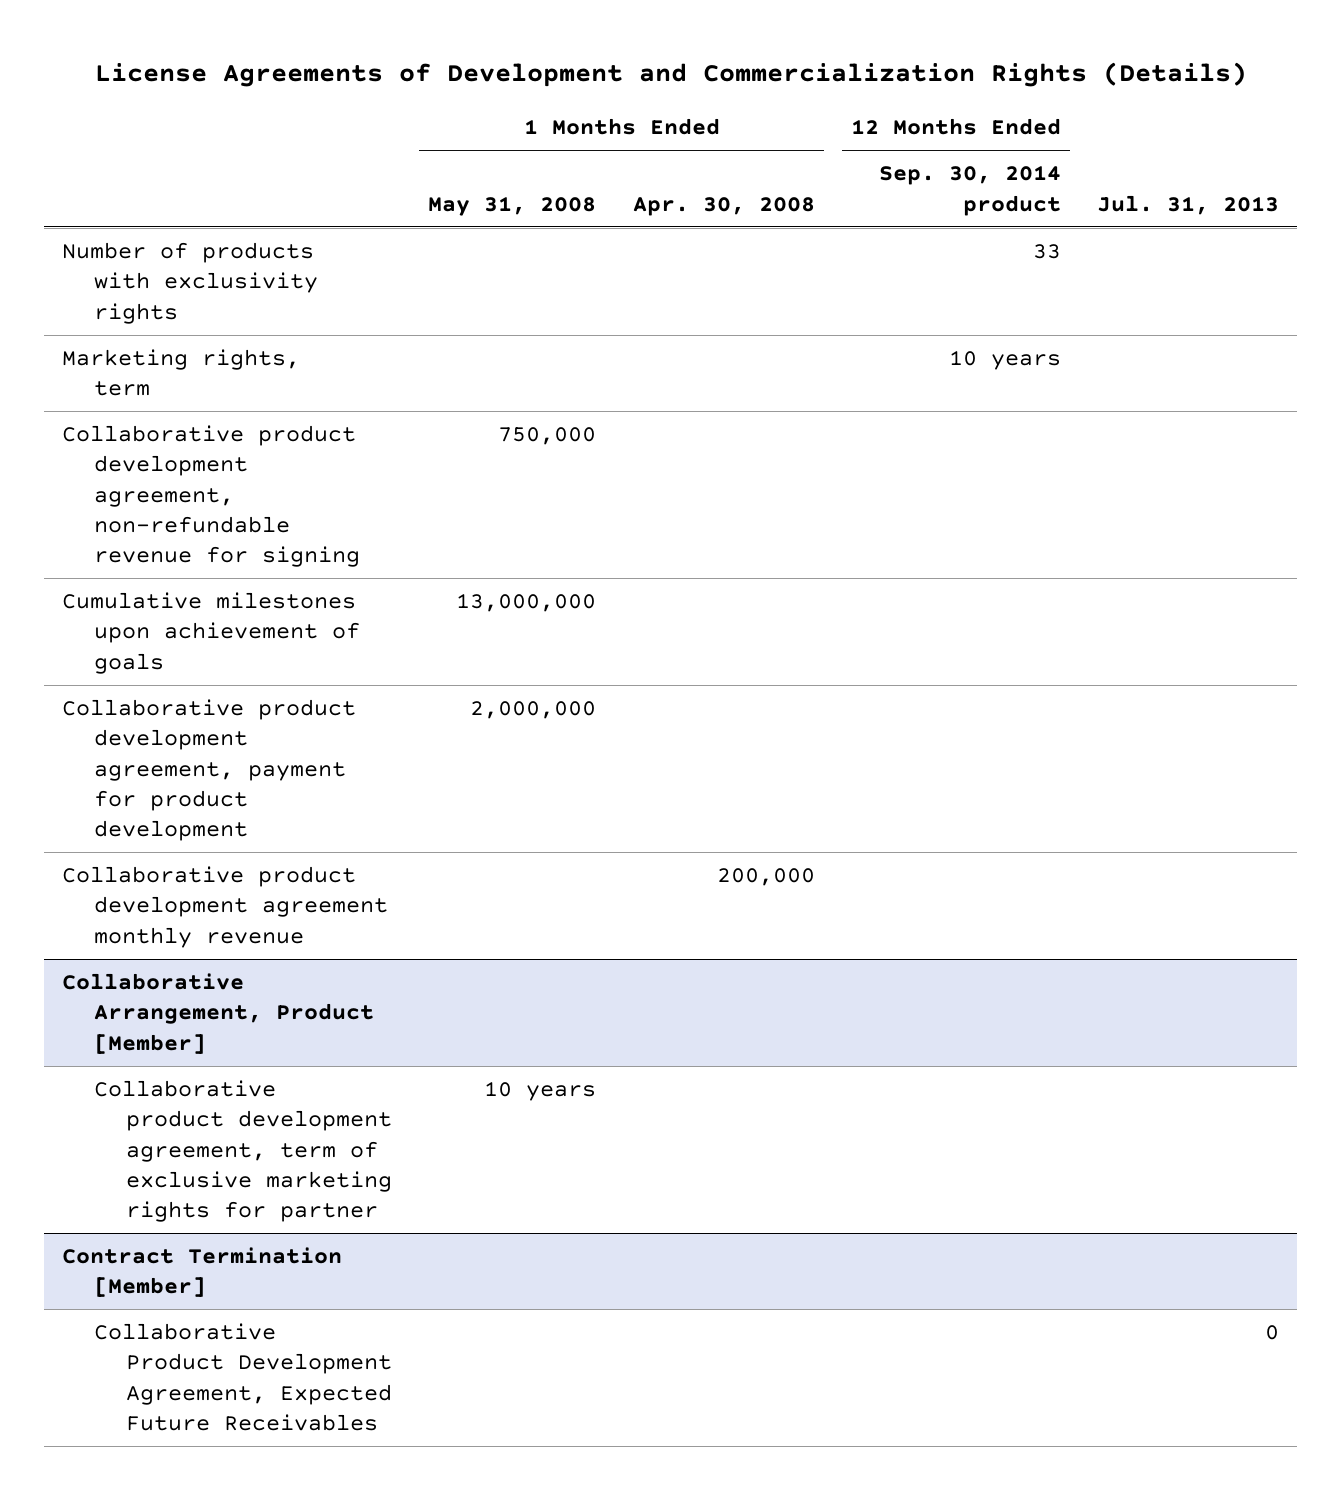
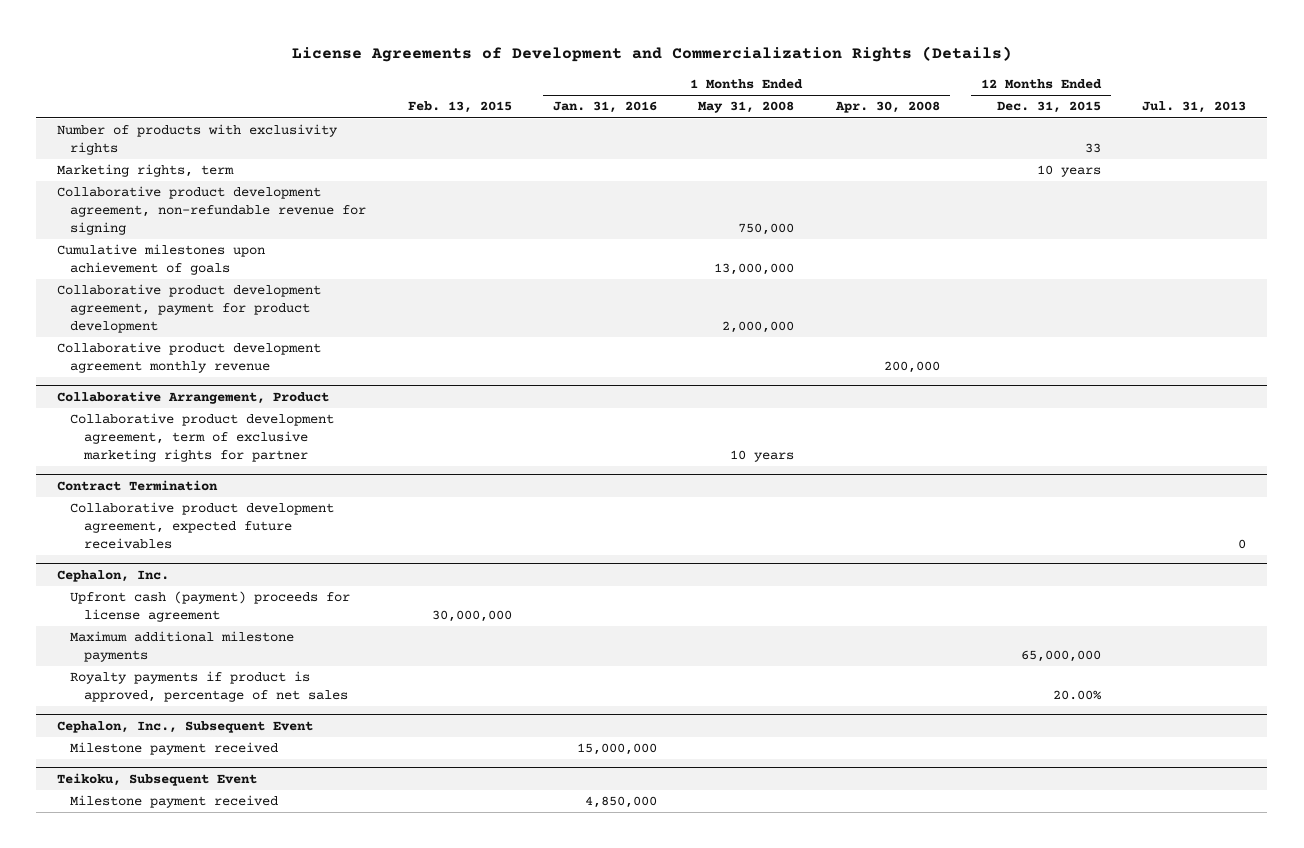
- | 1 Months Ended May 31, 2008 | 1 Months Ended Apr. 30, 2008 | 12 Months Ended Sep. 30, 2014 product | Jul. 31, 2013
+ | Feb. 13, 2015 | 1 Months Ended Jan. 31, 2016 | 1 Months Ended May 31, 2008 | 1 Months Ended Apr. 30, 2008 | 12 Months Ended Dec. 31, 2015 | Jul. 31, 2013
- Collaborative Arrangement, Product [Member]
+ Collaborative Arrangement, Product
- Contract Termination [Member]
- Collaborative Product Development Agreement, Expected Future Receivables | | | | 0
+ Contract Termination
+ Collaborative product development agreement, expected future receivables | | | | | | 0
+ Cephalon, Inc.
+ Upfront cash (payment) proceeds for license agreement | 30,000,000 | | | | |
+ Maximum additional milestone payments | | | | | 65,000,000 |
+ Royalty payments if product is approved, percentage of net sales | | | | | 20.00% |
+ Cephalon, Inc., Subsequent Event
+ Milestone payment received | | 15,000,000 | | | |
+ Teikoku, Subsequent Event
+ Milestone payment received | | 4,850,000 | | | |

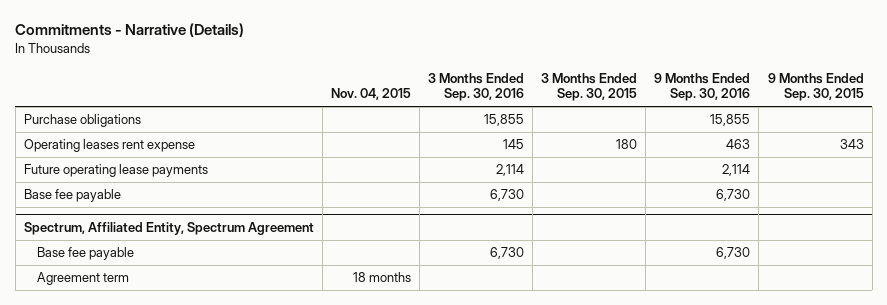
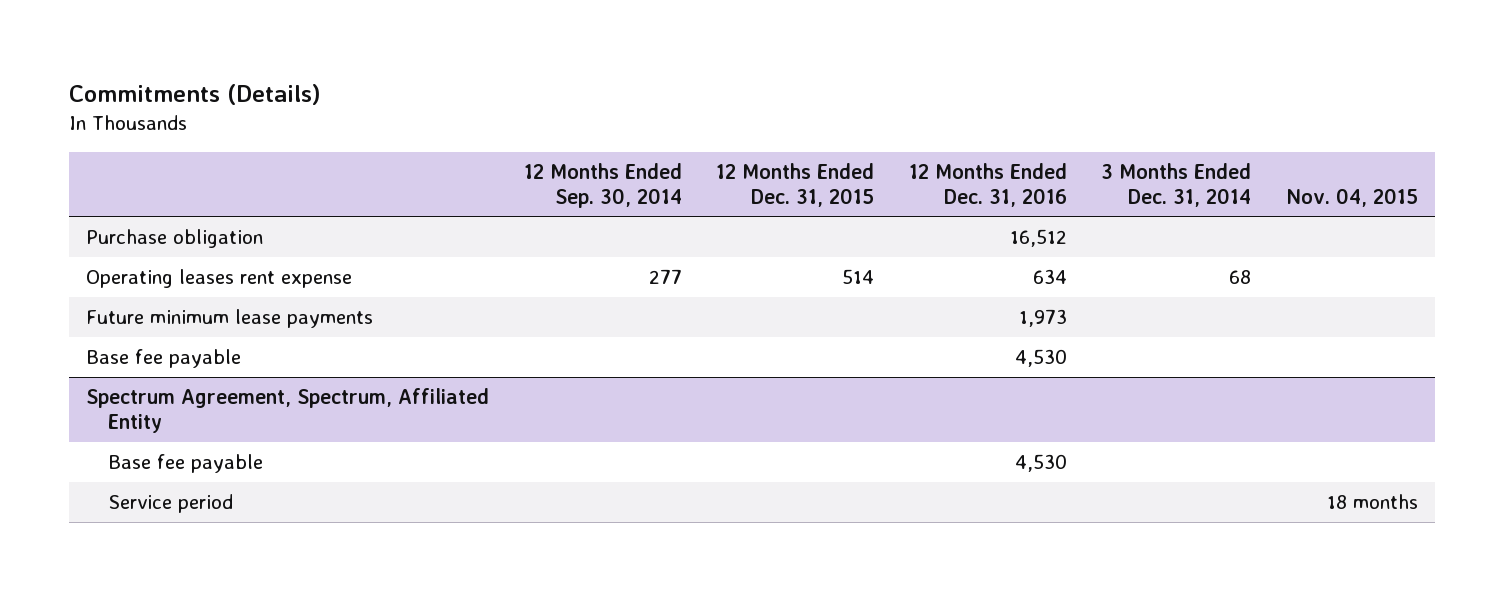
- Commitments - Narrative (Details)
+ Commitments (Details)
- | Nov. 04, 2015 | 3 Months Ended Sep. 30, 2016 | 3 Months Ended Sep. 30, 2015 | 9 Months Ended Sep. 30, 2016 | 9 Months Ended Sep. 30, 2015
+ | 12 Months Ended Sep. 30, 2014 | 12 Months Ended Dec. 31, 2015 | 12 Months Ended Dec. 31, 2016 | 3 Months Ended Dec. 31, 2014 | Nov. 04, 2015
- Purchase obligations | | 15,855 | | 15,855 |
+ Purchase obligation | | | 16,512 | |
- Future operating lease payments | | 2,114 | | 2,114 |
+ Future minimum lease payments | | | 1,973 | |
- Spectrum, Affiliated Entity, Spectrum Agreement
+ Spectrum Agreement, Spectrum, Affiliated Entity
- Agreement term | 18 months | | | |
+ Service period | | | | | 18 months

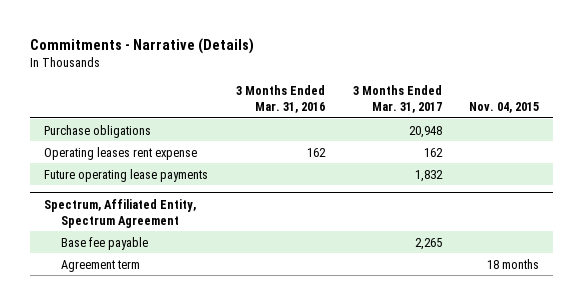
- Commitments (Details)
+ Commitments - Narrative (Details)
- | 12 Months Ended Sep. 30, 2014 | 12 Months Ended Dec. 31, 2015 | 12 Months Ended Dec. 31, 2016 | 3 Months Ended Dec. 31, 2014 | Nov. 04, 2015
+ | 3 Months Ended Mar. 31, 2016 | 3 Months Ended Mar. 31, 2017 | Nov. 04, 2015
- Purchase obligation | | | 16,512 | |
+ Purchase obligations | | 20,948 |
- Future minimum lease payments | | | 1,973 | |
- Base fee payable | | | 4,530 | |
- Spectrum Agreement, Spectrum, Affiliated Entity
+ Future operating lease payments | | 1,832 |
+ Spectrum, Affiliated Entity, Spectrum Agreement
- Service period | | | | | 18 months
+ Agreement term | | | 18 months

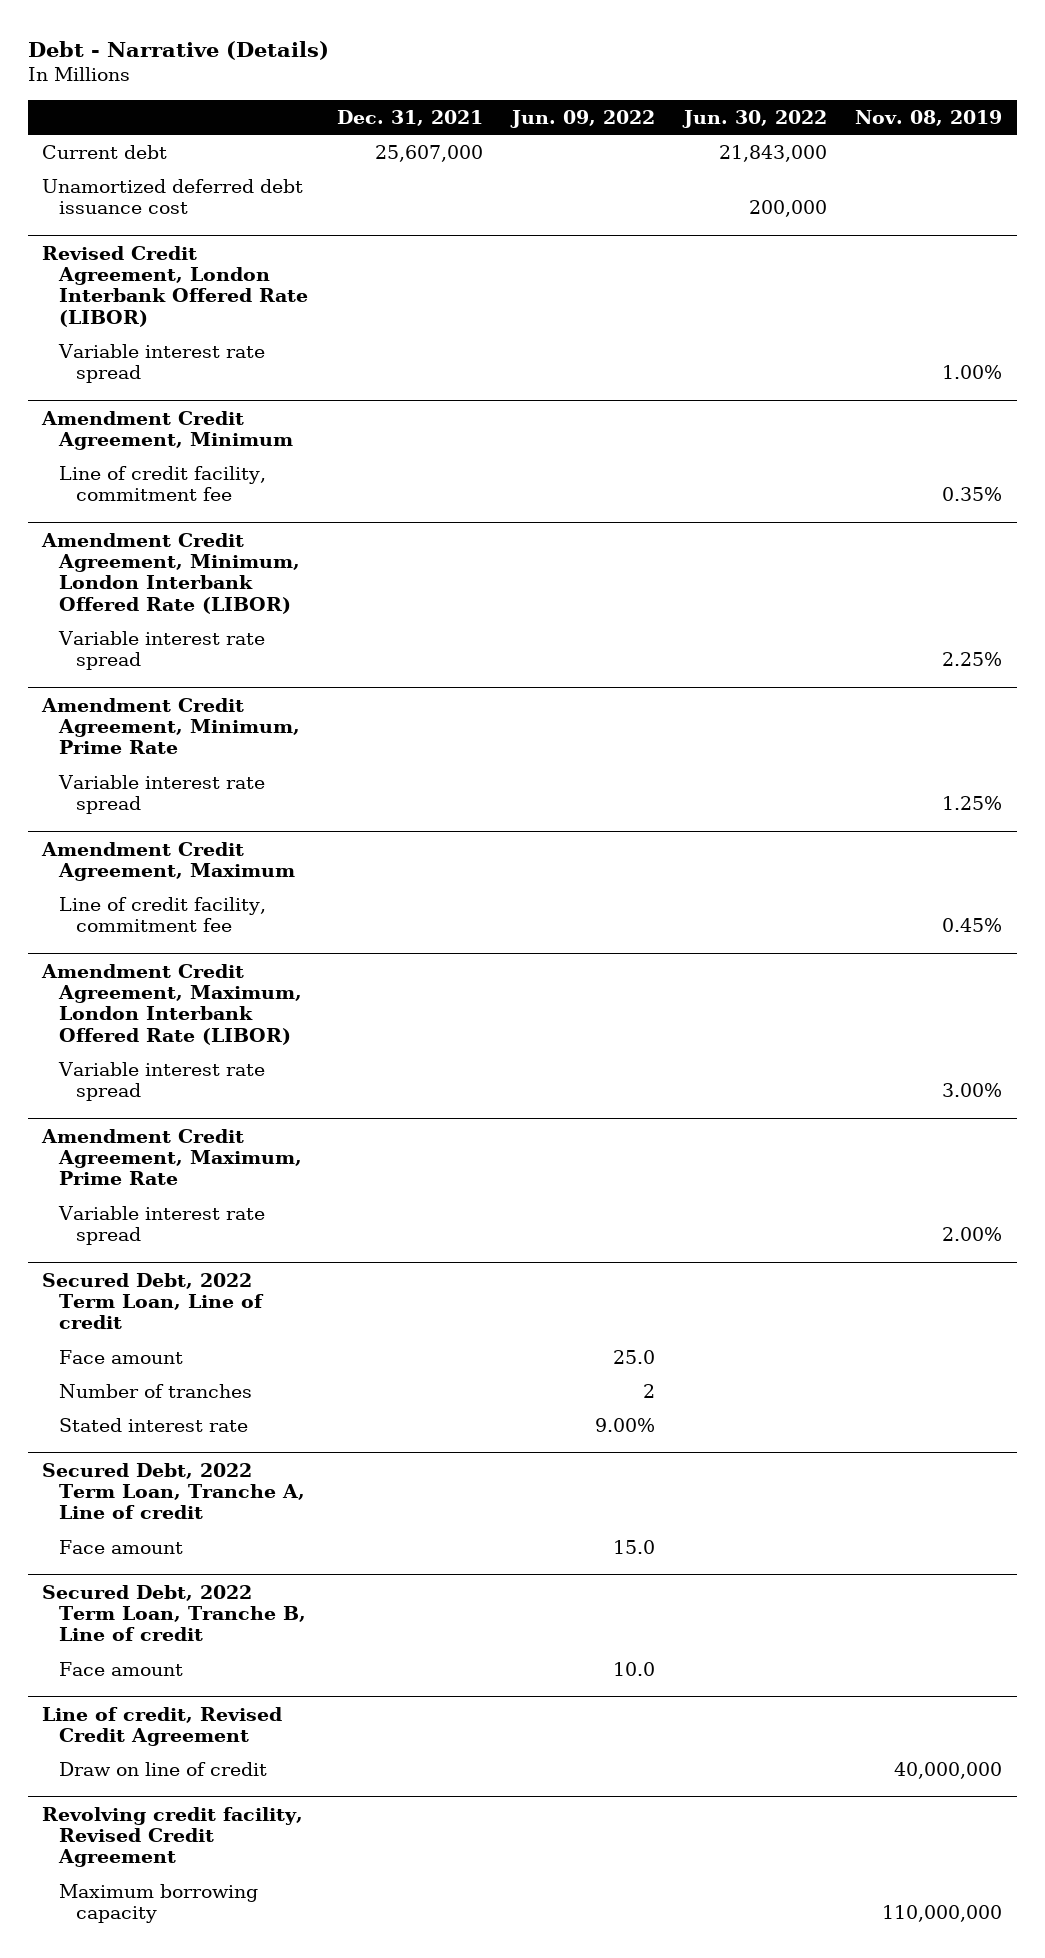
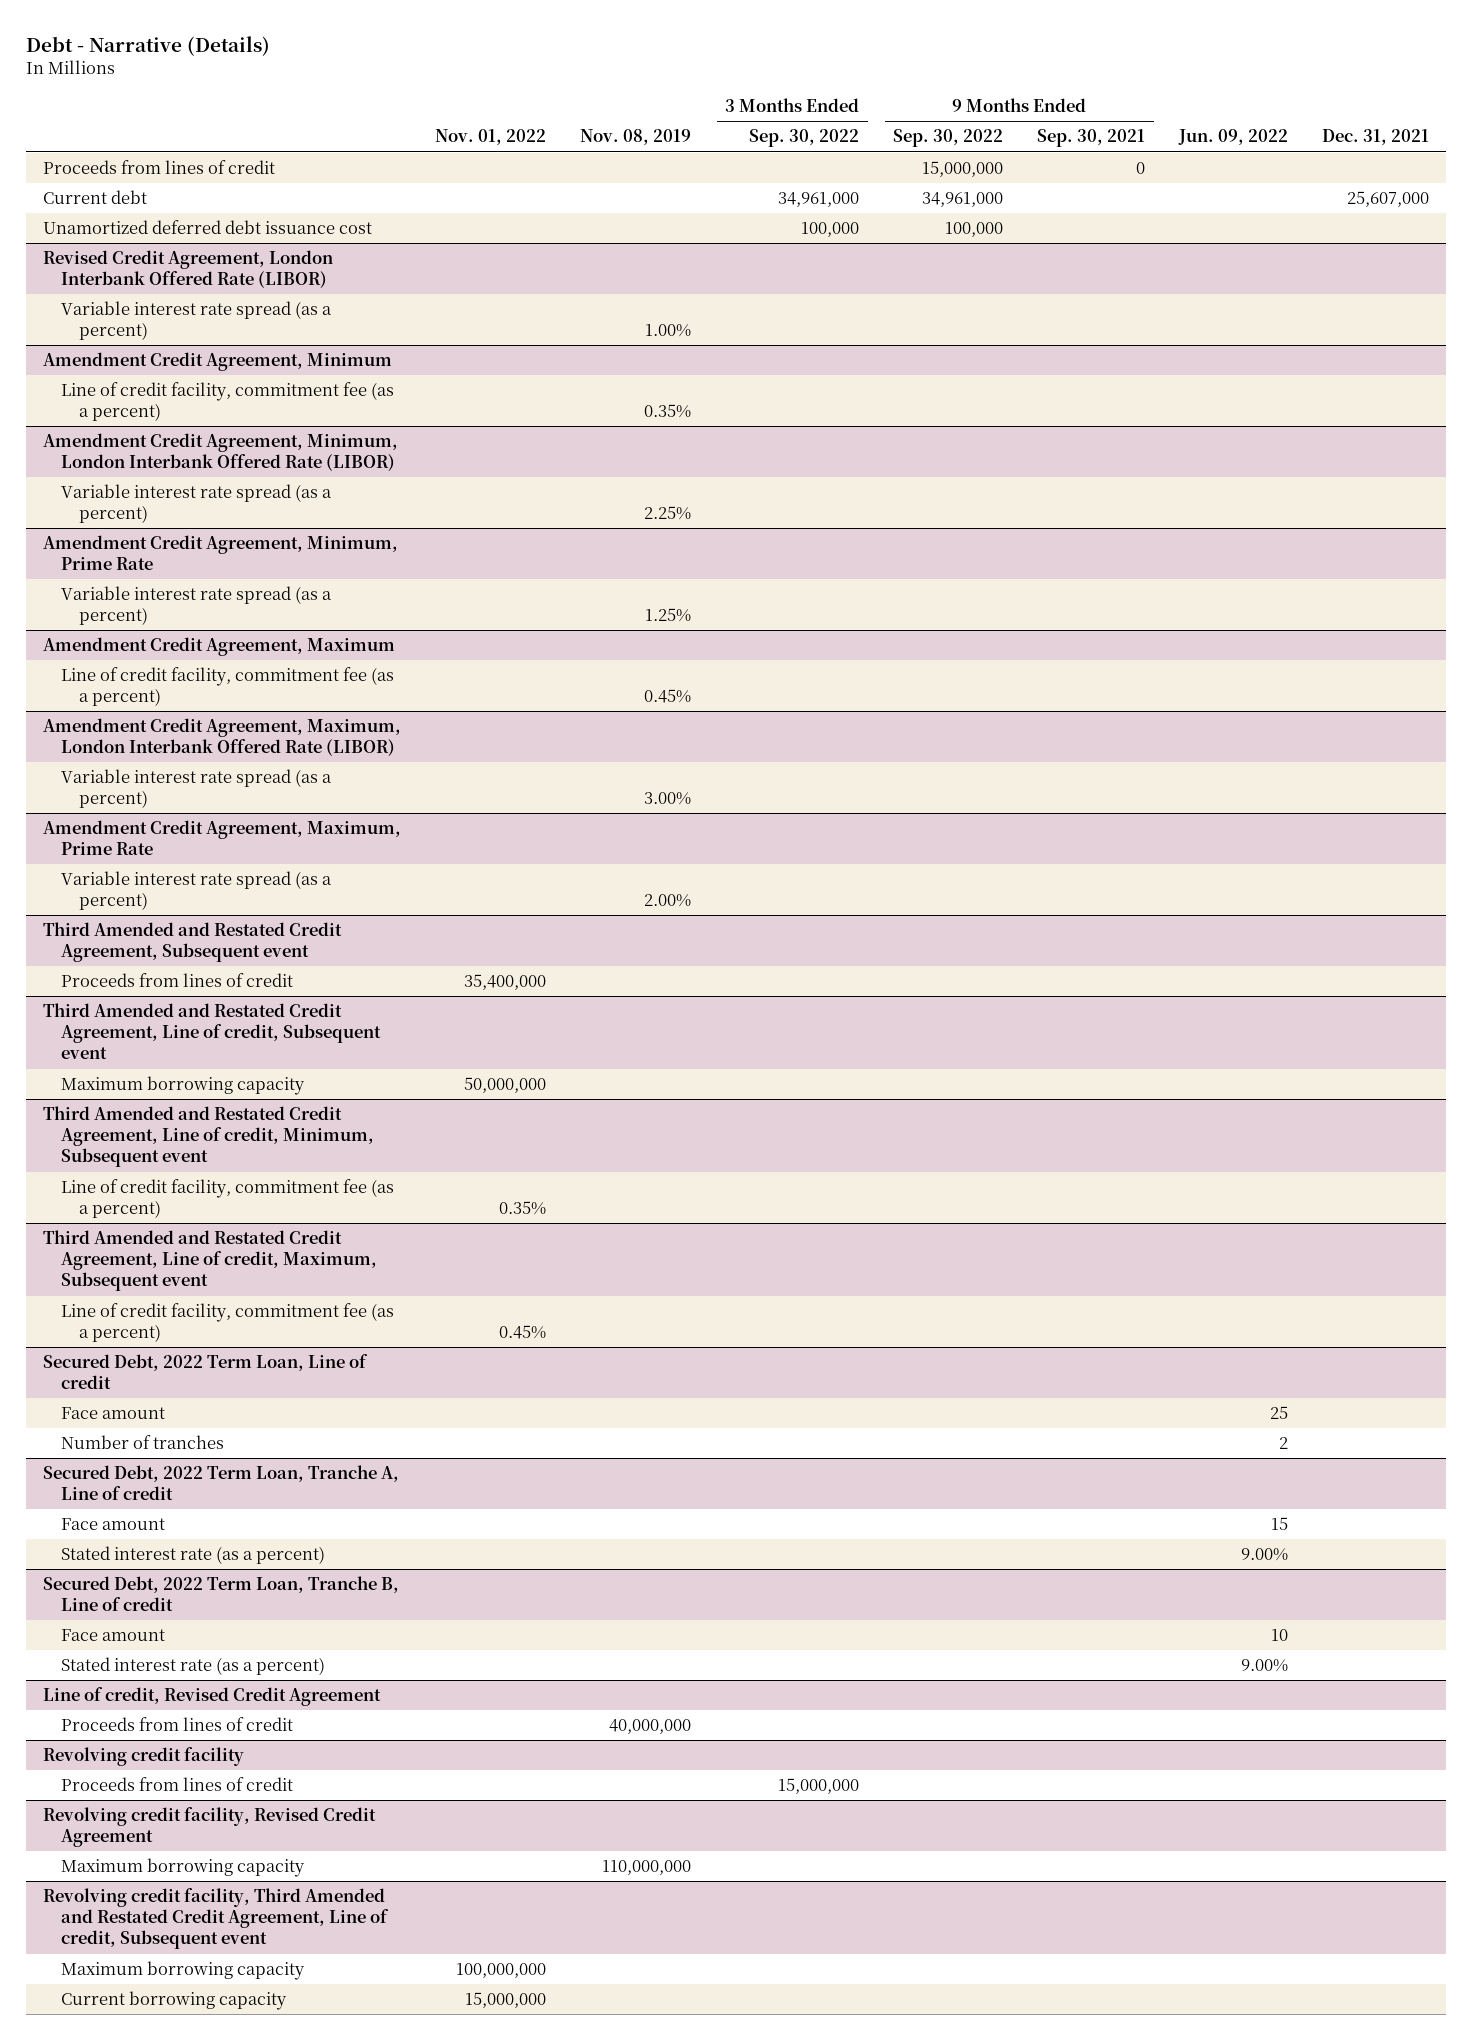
- | Dec. 31, 2021 | Jun. 09, 2022 | Jun. 30, 2022 | Nov. 08, 2019
+ | Nov. 01, 2022 | Nov. 08, 2019 | 3 Months Ended Sep. 30, 2022 | 9 Months Ended Sep. 30, 2022 | 9 Months Ended Sep. 30, 2021 | Jun. 09, 2022 | Dec. 31, 2021
+ Proceeds from lines of credit | | | | 15,000,000 | 0 | |
@ Revised Credit Agreement, London Interbank Offered Rate (LIBOR)
- Variable interest rate spread | | | | 1.00%
+ Variable interest rate spread (as a percent) | | 1.00% | | | | |
@ Amendment Credit Agreement, Minimum
- Line of credit facility, commitment fee | | | | 0.35%
+ Line of credit facility, commitment fee (as a percent) | | 0.35% | | | | |
@ Amendment Credit Agreement, Minimum, London Interbank Offered Rate (LIBOR)
- Variable interest rate spread | | | | 2.25%
+ Variable interest rate spread (as a percent) | | 2.25% | | | | |
@ Amendment Credit Agreement, Minimum, Prime Rate
- Variable interest rate spread | | | | 1.25%
+ Variable interest rate spread (as a percent) | | 1.25% | | | | |
@ Amendment Credit Agreement, Maximum
- Line of credit facility, commitment fee | | | | 0.45%
+ Line of credit facility, commitment fee (as a percent) | | 0.45% | | | | |
@ Amendment Credit Agreement, Maximum, London Interbank Offered Rate (LIBOR)
- Variable interest rate spread | | | | 3.00%
+ Variable interest rate spread (as a percent) | | 3.00% | | | | |
@ Amendment Credit Agreement, Maximum, Prime Rate
- Variable interest rate spread | | | | 2.00%
+ Variable interest rate spread (as a percent) | | 2.00% | | | | |
+ Third Amended and Restated Credit Agreement, Subsequent event
+ Proceeds from lines of credit | 35,400,000 | | | | | |
+ Third Amended and Restated Credit Agreement, Line of credit, Subsequent event
+ Maximum borrowing capacity | 50,000,000 | | | | | |
+ Third Amended and Restated Credit Agreement, Line of credit, Minimum, Subsequent event
+ Line of credit facility, commitment fee (as a percent) | 0.35% | | | | | |
+ Third Amended and Restated Credit Agreement, Line of credit, Maximum, Subsequent event
+ Line of credit facility, commitment fee (as a percent) | 0.45% | | | | | |
@ Secured Debt, 2022 Term Loan, Line of credit
- Face amount | | 25.0 | |
+ Face amount | | | | | | 25 |
- Stated interest rate | | 9.00% | |
@ Secured Debt, 2022 Term Loan, Tranche A, Line of credit
- Face amount | | 15.0 | |
+ Face amount | | | | | | 15 |
+ Stated interest rate (as a percent) | | | | | | 9.00% |
@ Secured Debt, 2022 Term Loan, Tranche B, Line of credit
- Face amount | | 10.0 | |
+ Face amount | | | | | | 10 |
+ Stated interest rate (as a percent) | | | | | | 9.00% |
@ Line of credit, Revised Credit Agreement
- Draw on line of credit | | | | 40,000,000
+ Proceeds from lines of credit | | 40,000,000 | | | | |
+ Revolving credit facility
+ Proceeds from lines of credit | | | 15,000,000 | | | |
+ Revolving credit facility, Third Amended and Restated Credit Agreement, Line of credit, Subsequent event
+ Maximum borrowing capacity | 100,000,000 | | | | | |
+ Current borrowing capacity | 15,000,000 | | | | | |

